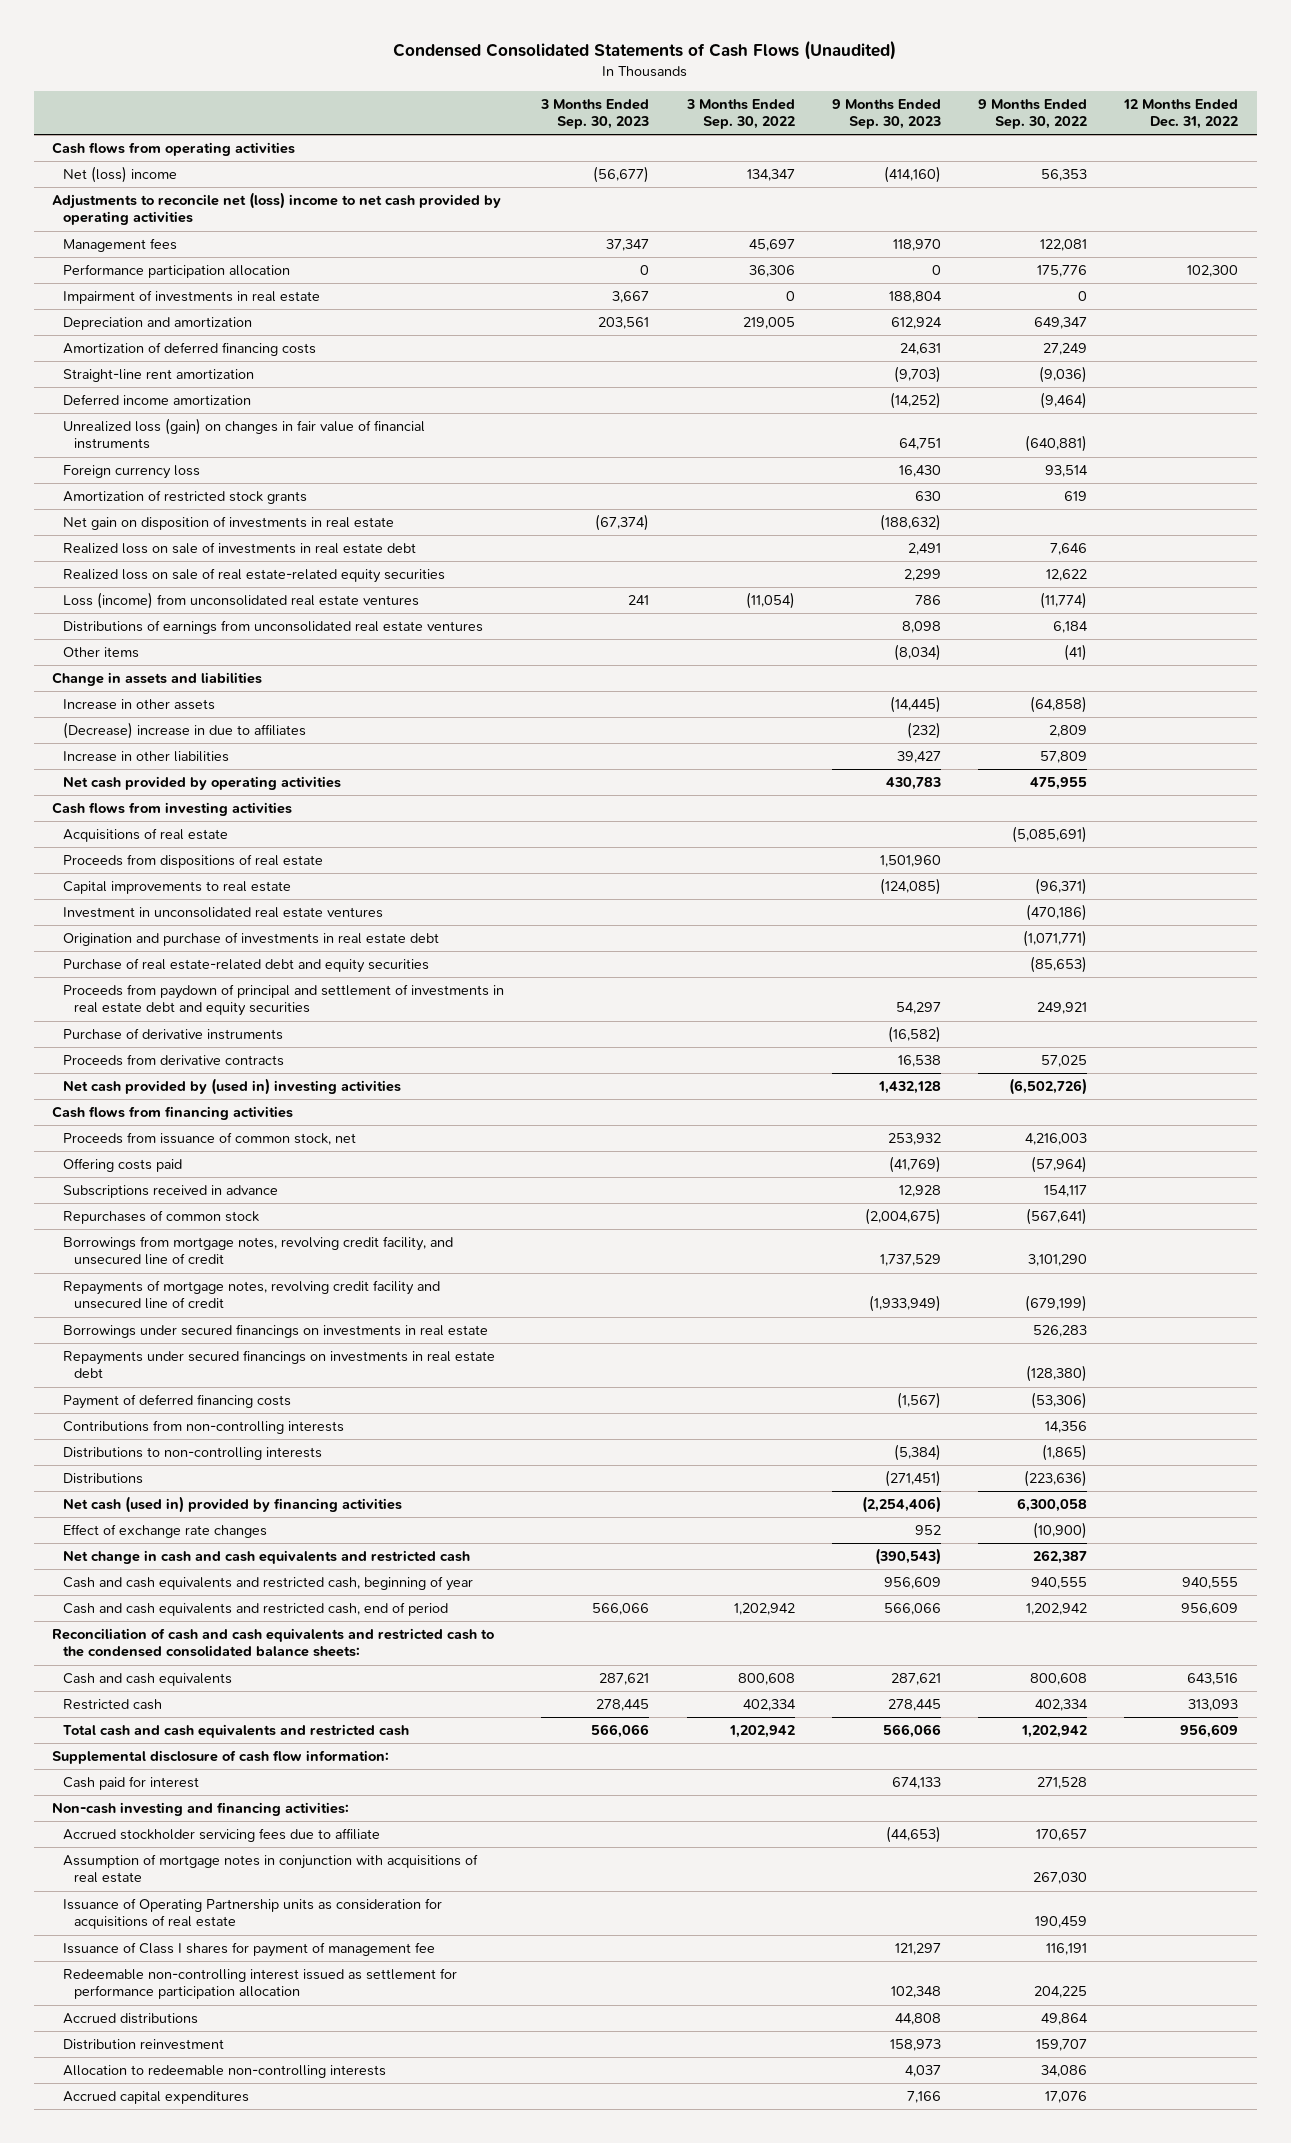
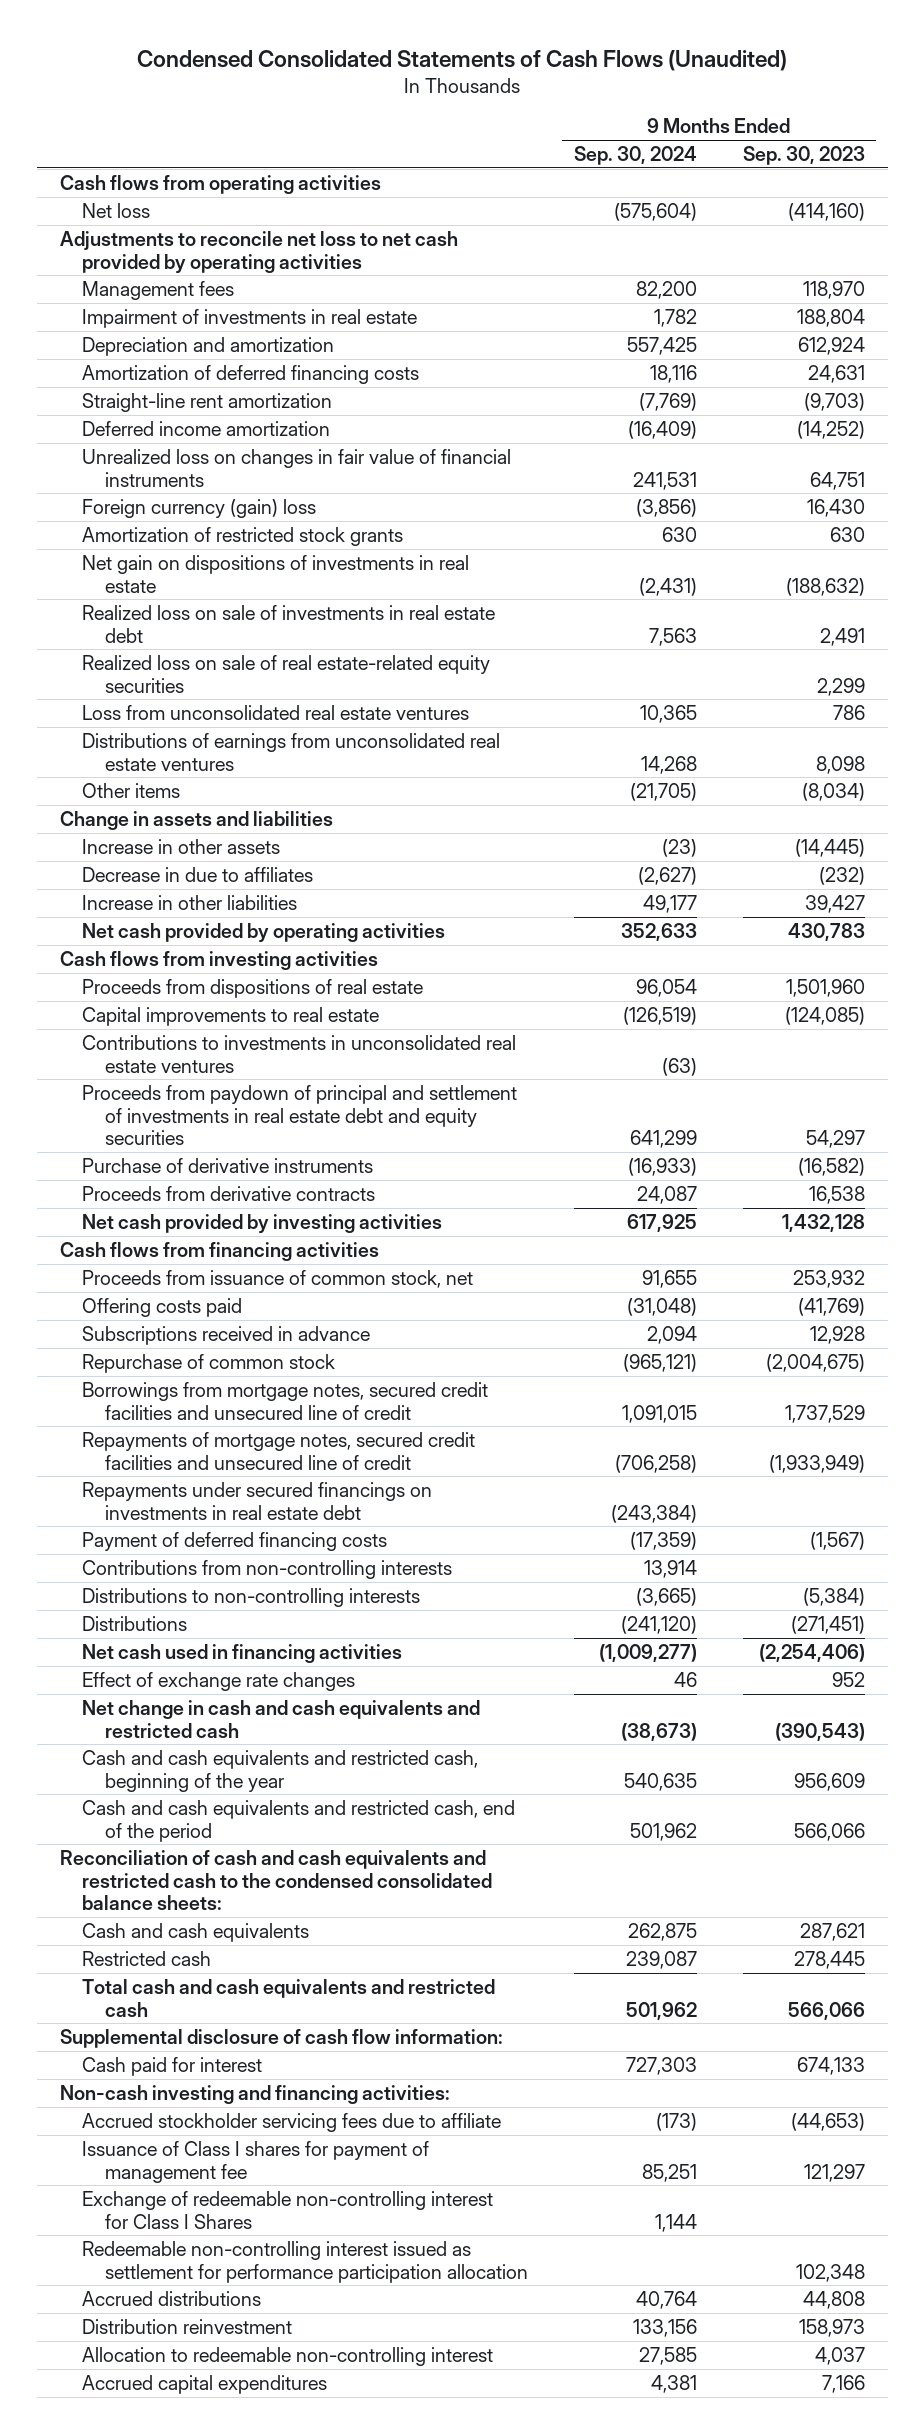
- | 3 Months Ended Sep. 30, 2023 | 3 Months Ended Sep. 30, 2022 | 9 Months Ended Sep. 30, 2023 | 9 Months Ended Sep. 30, 2022 | 12 Months Ended Dec. 31, 2022
+ | 9 Months Ended Sep. 30, 2024 | 9 Months Ended Sep. 30, 2023
- Net (loss) income | (56,677) | 134,347 | (414,160) | 56,353 |
- Adjustments to reconcile net (loss) income to net cash provided by operating activities
+ Net loss | (575,604) | (414,160)
+ Adjustments to reconcile net loss to net cash provided by operating activities
- Performance participation allocation | 0 | 36,306 | 0 | 175,776 | 102,300
- Unrealized loss (gain) on changes in fair value of financial instruments | | | 64,751 | (640,881) |
- Foreign currency loss | | | 16,430 | 93,514 |
+ Unrealized loss on changes in fair value of financial instruments | 241,531 | 64,751
+ Foreign currency (gain) loss | (3,856) | 16,430
- Net gain on disposition of investments in real estate | (67,374) | | (188,632) | |
+ Net gain on dispositions of investments in real estate | (2,431) | (188,632)
- Loss (income) from unconsolidated real estate ventures | 241 | (11,054) | 786 | (11,774) |
+ Loss from unconsolidated real estate ventures | 10,365 | 786
- (Decrease) increase in due to affiliates | | | (232) | 2,809 |
+ Decrease in due to affiliates | (2,627) | (232)
- Acquisitions of real estate | | | | (5,085,691) |
- Investment in unconsolidated real estate ventures | | | | (470,186) |
- Origination and purchase of investments in real estate debt | | | | (1,071,771) |
- Purchase of real estate-related debt and equity securities | | | | (85,653) |
+ Contributions to investments in unconsolidated real estate ventures | (63) |
- Net cash provided by (used in) investing activities | | | 1,432,128 | (6,502,726) |
+ Net cash provided by investing activities | 617,925 | 1,432,128
- Repurchases of common stock | | | (2,004,675) | (567,641) |
- Borrowings from mortgage notes, revolving credit facility, and unsecured line of credit | | | 1,737,529 | 3,101,290 |
- Repayments of mortgage notes, revolving credit facility and unsecured line of credit | | | (1,933,949) | (679,199) |
- Borrowings under secured financings on investments in real estate | | | | 526,283 |
+ Repurchase of common stock | (965,121) | (2,004,675)
+ Borrowings from mortgage notes, secured credit facilities and unsecured line of credit | 1,091,015 | 1,737,529
+ Repayments of mortgage notes, secured credit facilities and unsecured line of credit | (706,258) | (1,933,949)
- Net cash (used in) provided by financing activities | | | (2,254,406) | 6,300,058 |
+ Net cash used in financing activities | (1,009,277) | (2,254,406)
- Cash and cash equivalents and restricted cash, beginning of year | | | 956,609 | 940,555 | 940,555
- Cash and cash equivalents and restricted cash, end of period | 566,066 | 1,202,942 | 566,066 | 1,202,942 | 956,609
+ Cash and cash equivalents and restricted cash, beginning of the year | 540,635 | 956,609
+ Cash and cash equivalents and restricted cash, end of the period | 501,962 | 566,066
- Assumption of mortgage notes in conjunction with acquisitions of real estate | | | | 267,030 |
- Issuance of Operating Partnership units as consideration for acquisitions of real estate | | | | 190,459 |
+ Exchange of redeemable non-controlling interest for Class I Shares | 1,144 |
- Allocation to redeemable non-controlling interests | | | 4,037 | 34,086 |
+ Allocation to redeemable non-controlling interest | 27,585 | 4,037

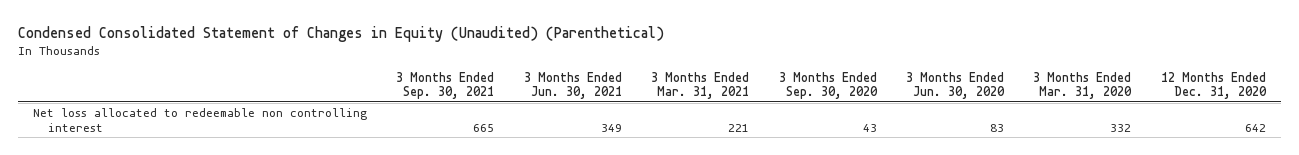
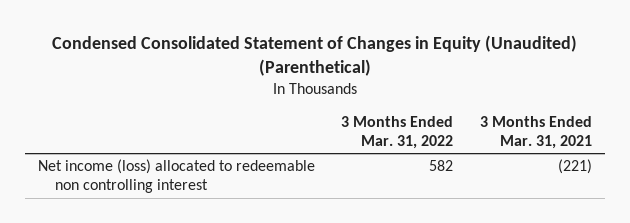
- | 3 Months Ended Sep. 30, 2021 | 3 Months Ended Jun. 30, 2021 | 3 Months Ended Mar. 31, 2021 | 3 Months Ended Sep. 30, 2020 | 3 Months Ended Jun. 30, 2020 | 3 Months Ended Mar. 31, 2020 | 12 Months Ended Dec. 31, 2020
+ | 3 Months Ended Mar. 31, 2022 | 3 Months Ended Mar. 31, 2021
- Net loss allocated to redeemable non controlling interest | 665 | 349 | 221 | 43 | 83 | 332 | 642
+ Net income (loss) allocated to redeemable non controlling interest | 582 | (221)

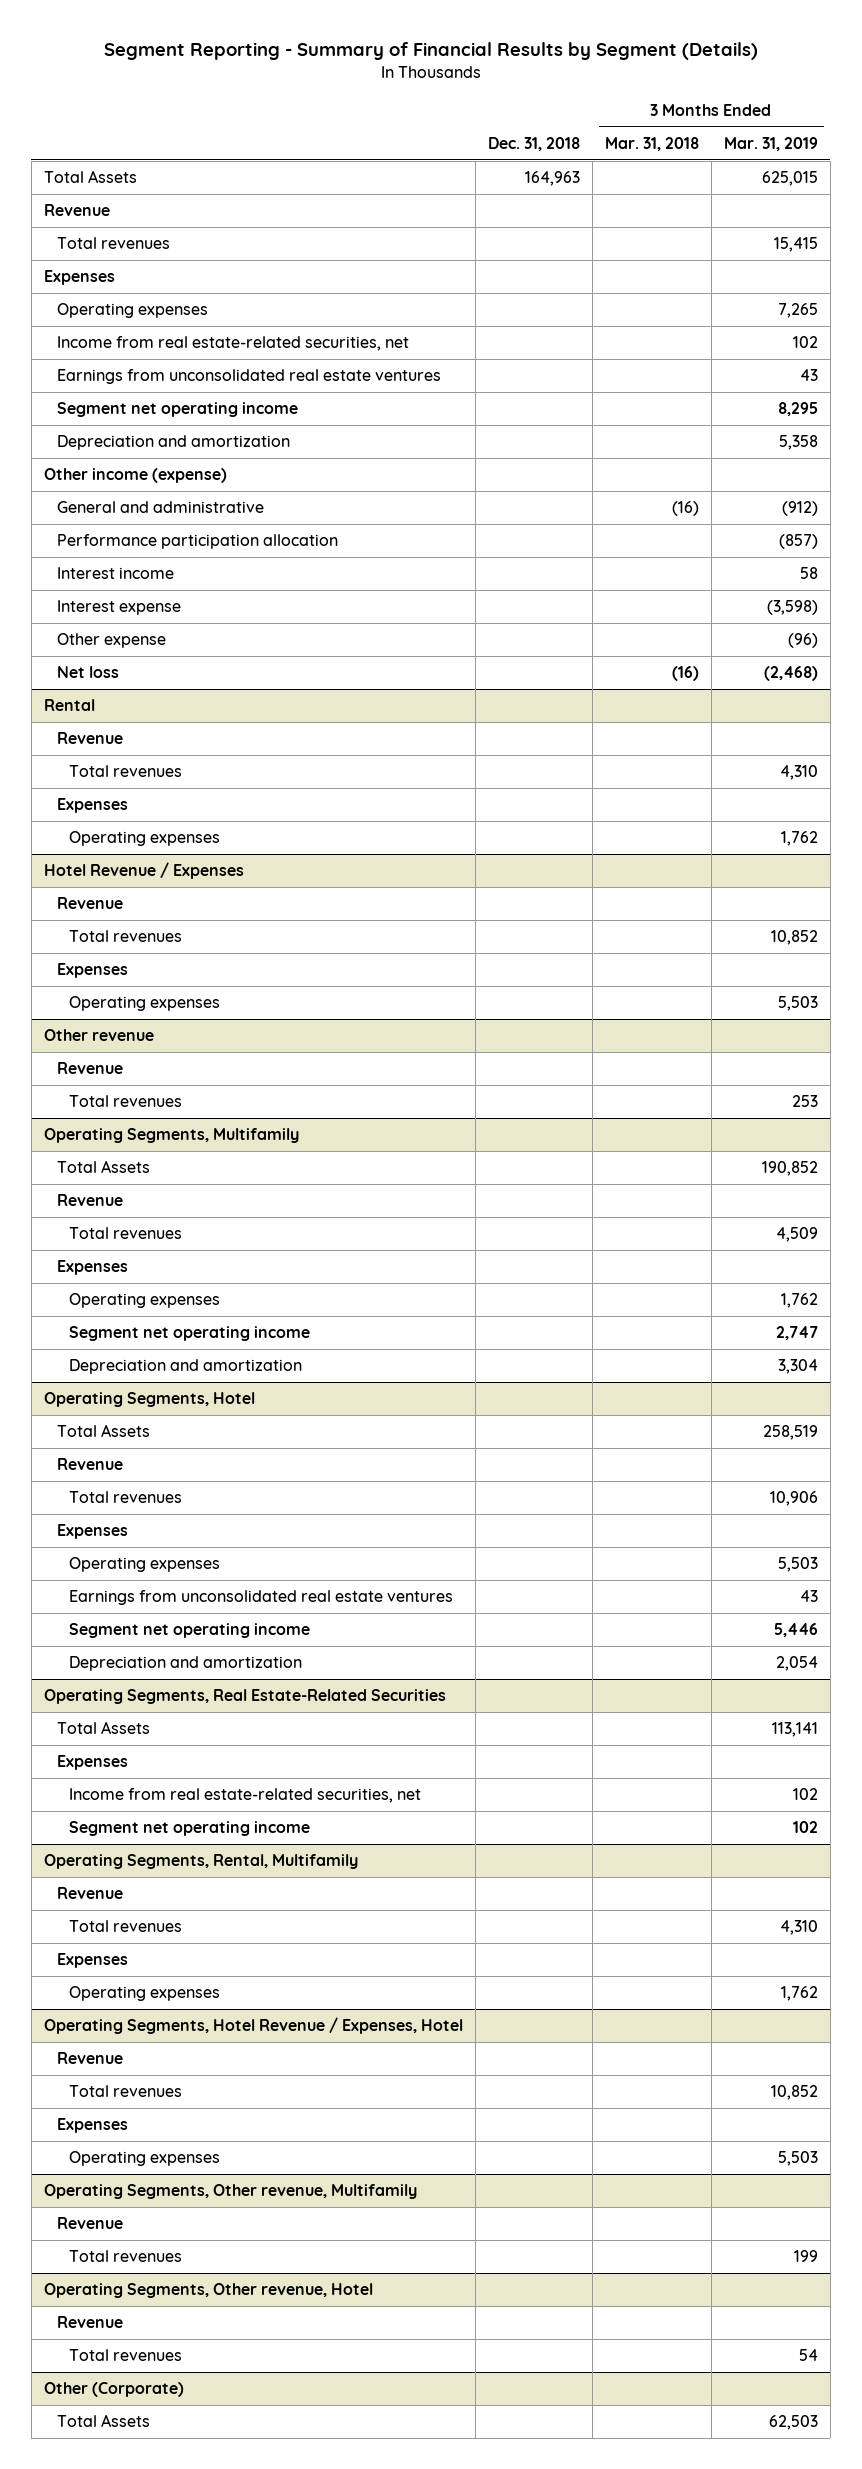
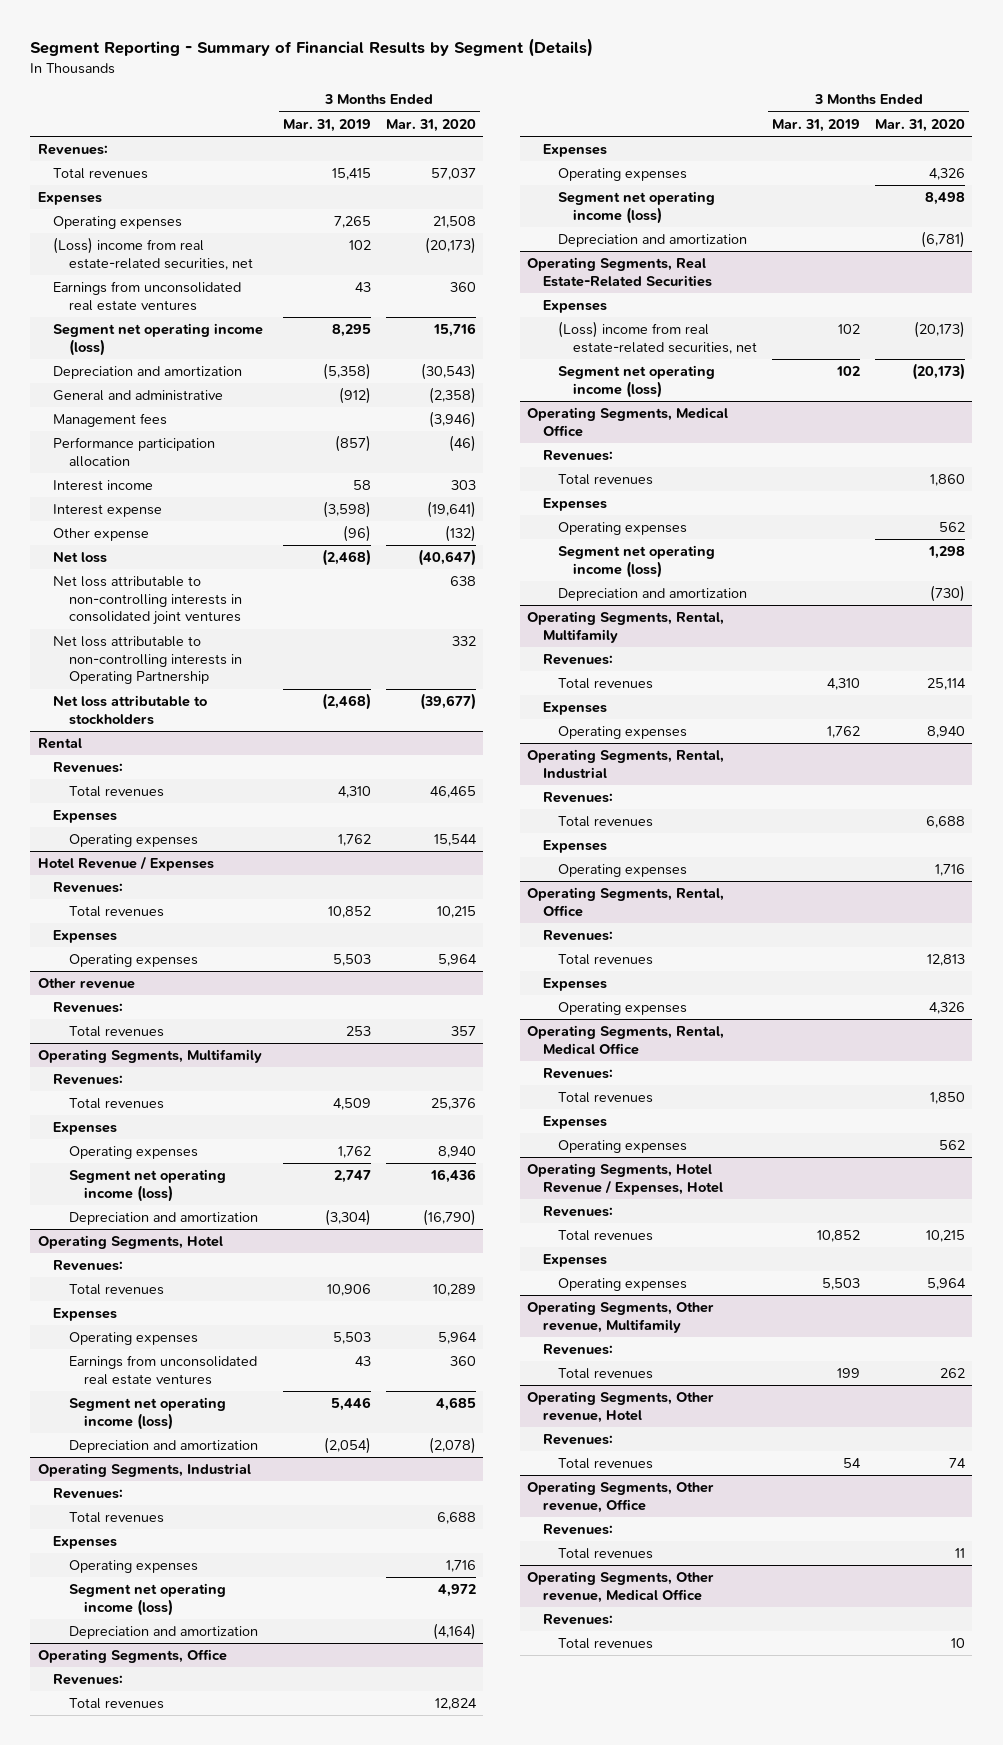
- | Dec. 31, 2018 | 3 Months Ended Mar. 31, 2018 | 3 Months Ended Mar. 31, 2019
+ | 3 Months Ended Mar. 31, 2019 | 3 Months Ended Mar. 31, 2020
- Total Assets | 164,963 | | 625,015
- Revenue
+ Revenues:
- Income from real estate-related securities, net | | | 102
+ (Loss) income from real estate-related securities, net | 102 | (20,173)
- Segment net operating income | | | 8,295
- Depreciation and amortization | | | 5,358
- Other income (expense)
+ Segment net operating income (loss) | 8,295 | 15,716
+ Depreciation and amortization | (5,358) | (30,543)
+ Management fees | | (3,946)
+ Net loss attributable to non-controlling interests in consolidated joint ventures | | 638
+ Net loss attributable to non-controlling interests in Operating Partnership | | 332
+ Net loss attributable to stockholders | (2,468) | (39,677)
@ Rental
- Revenue
+ Revenues:
@ Hotel Revenue / Expenses
- Revenue
+ Revenues:
@ Other revenue
- Revenue
+ Revenues:
@ Operating Segments, Multifamily
- Total Assets | | | 190,852
- Revenue
+ Revenues:
- Segment net operating income | | | 2,747
- Depreciation and amortization | | | 3,304
+ Segment net operating income (loss) | 2,747 | 16,436
+ Depreciation and amortization | (3,304) | (16,790)
@ Operating Segments, Hotel
- Total Assets | | | 258,519
- Revenue
+ Revenues:
- Segment net operating income | | | 5,446
- Depreciation and amortization | | | 2,054
+ Segment net operating income (loss) | 5,446 | 4,685
+ Depreciation and amortization | (2,054) | (2,078)
+ Operating Segments, Industrial
+ Revenues:
+ Total revenues | | 6,688
+ Expenses
+ Operating expenses | | 1,716
+ Segment net operating income (loss) | | 4,972
+ Depreciation and amortization | | (4,164)
+ Operating Segments, Office
+ Revenues:
+ Total revenues | | 12,824
+ Expenses
+ Operating expenses | | 4,326
+ Segment net operating income (loss) | | 8,498
+ Depreciation and amortization | | (6,781)
@ Operating Segments, Real Estate-Related Securities
- Total Assets | | | 113,141
- Income from real estate-related securities, net | | | 102
- Segment net operating income | | | 102
+ (Loss) income from real estate-related securities, net | 102 | (20,173)
+ Segment net operating income (loss) | 102 | (20,173)
+ Operating Segments, Medical Office
+ Revenues:
+ Total revenues | | 1,860
+ Expenses
+ Operating expenses | | 562
+ Segment net operating income (loss) | | 1,298
+ Depreciation and amortization | | (730)
@ Operating Segments, Rental, Multifamily
- Revenue
+ Revenues:
+ Operating Segments, Rental, Industrial
+ Revenues:
+ Total revenues | | 6,688
+ Expenses
+ Operating expenses | | 1,716
+ Operating Segments, Rental, Office
+ Revenues:
+ Total revenues | | 12,813
+ Expenses
+ Operating expenses | | 4,326
+ Operating Segments, Rental, Medical Office
+ Revenues:
+ Total revenues | | 1,850
+ Expenses
+ Operating expenses | | 562
@ Operating Segments, Hotel Revenue / Expenses, Hotel
- Revenue
+ Revenues:
@ Operating Segments, Other revenue, Multifamily
- Revenue
+ Revenues:
@ Operating Segments, Other revenue, Hotel
- Revenue
+ Revenues:
- Other (Corporate)
- Total Assets | | | 62,503
+ Operating Segments, Other revenue, Office
+ Revenues:
+ Total revenues | | 11
+ Operating Segments, Other revenue, Medical Office
+ Revenues:
+ Total revenues | | 10

